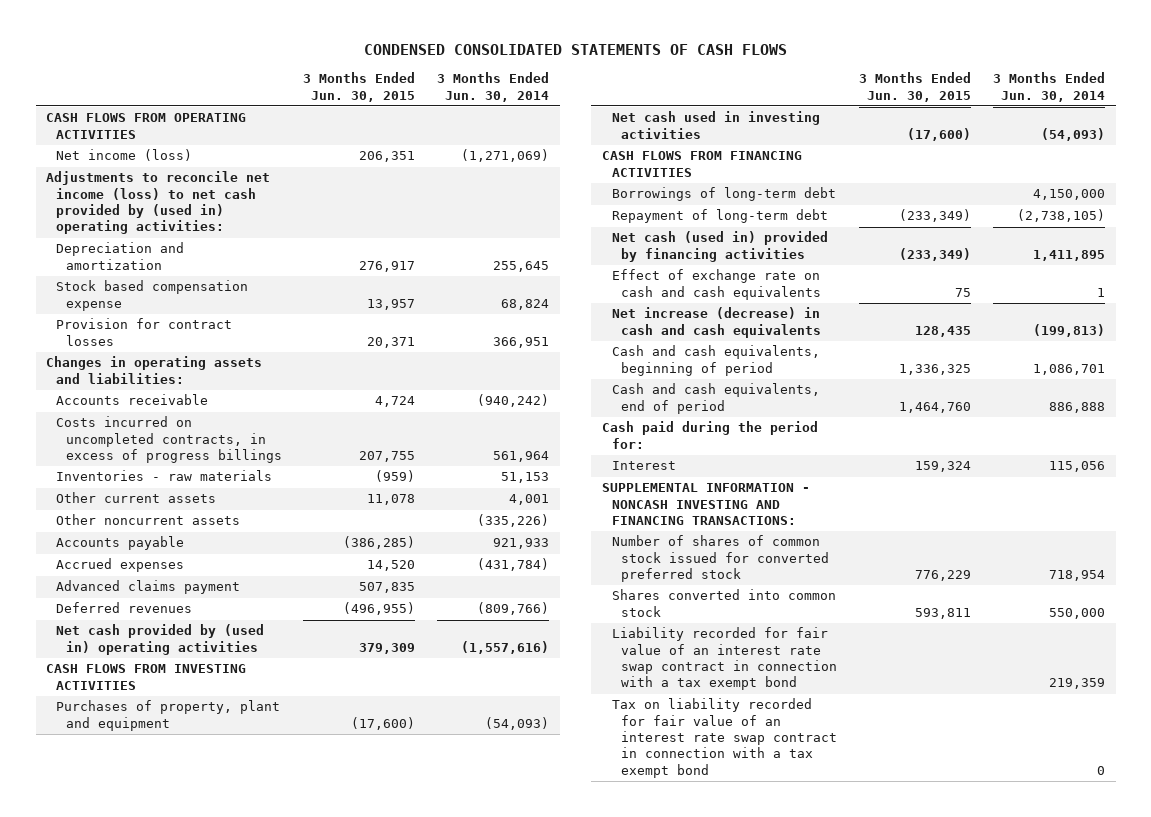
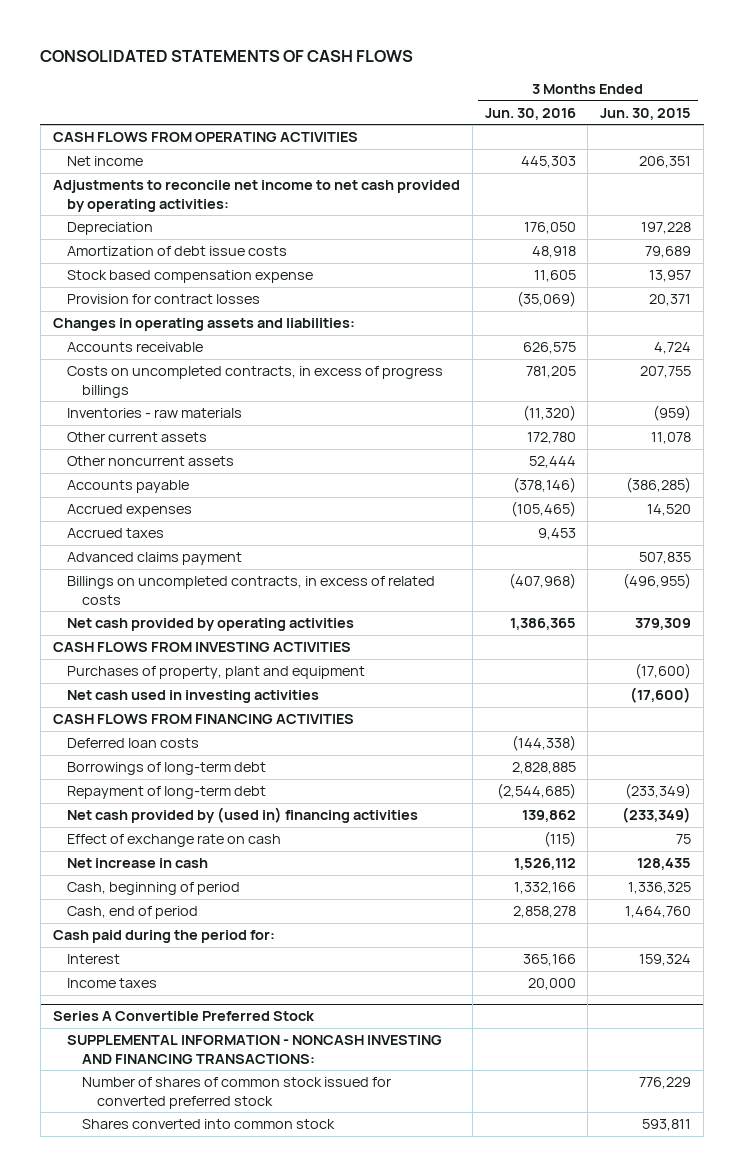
- CONDENSED CONSOLIDATED STATEMENTS OF CASH FLOWS
+ CONSOLIDATED STATEMENTS OF CASH FLOWS
- | 3 Months Ended Jun. 30, 2015 | 3 Months Ended Jun. 30, 2014
+ | 3 Months Ended Jun. 30, 2016 | 3 Months Ended Jun. 30, 2015
- Net income (loss) | 206,351 | (1,271,069)
- Adjustments to reconcile net income (loss) to net cash provided by (used in) operating activities:
- Depreciation and amortization | 276,917 | 255,645
+ Net income | 445,303 | 206,351
+ Adjustments to reconcile net income to net cash provided by operating activities:
+ Depreciation | 176,050 | 197,228
+ Amortization of debt issue costs | 48,918 | 79,689
- Costs incurred on uncompleted contracts, in excess of progress billings | 207,755 | 561,964
+ Costs on uncompleted contracts, in excess of progress billings | 781,205 | 207,755
+ Accrued taxes | 9,453 |
- Deferred revenues | (496,955) | (809,766)
- Net cash provided by (used in) operating activities | 379,309 | (1,557,616)
+ Billings on uncompleted contracts, in excess of related costs | (407,968) | (496,955)
+ Net cash provided by operating activities | 1,386,365 | 379,309
+ Deferred loan costs | (144,338) |
- Net cash (used in) provided by financing activities | (233,349) | 1,411,895
- Effect of exchange rate on cash and cash equivalents | 75 | 1
- Net increase (decrease) in cash and cash equivalents | 128,435 | (199,813)
- Cash and cash equivalents, beginning of period | 1,336,325 | 1,086,701
- Cash and cash equivalents, end of period | 1,464,760 | 886,888
+ Net cash provided by (used in) financing activities | 139,862 | (233,349)
+ Effect of exchange rate on cash | (115) | 75
+ Net increase in cash | 1,526,112 | 128,435
+ Cash, beginning of period | 1,332,166 | 1,336,325
+ Cash, end of period | 2,858,278 | 1,464,760
+ Income taxes | 20,000 |
+ Series A Convertible Preferred Stock
- Liability recorded for fair value of an interest rate swap contract in connection with a tax exempt bond | | 219,359
- Tax on liability recorded for fair value of an interest rate swap contract in connection with a tax exempt bond | | 0

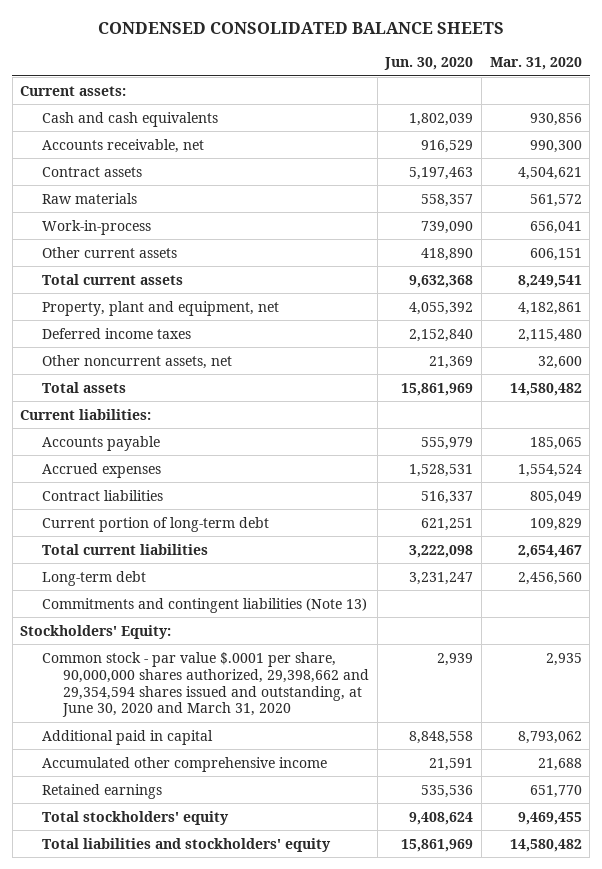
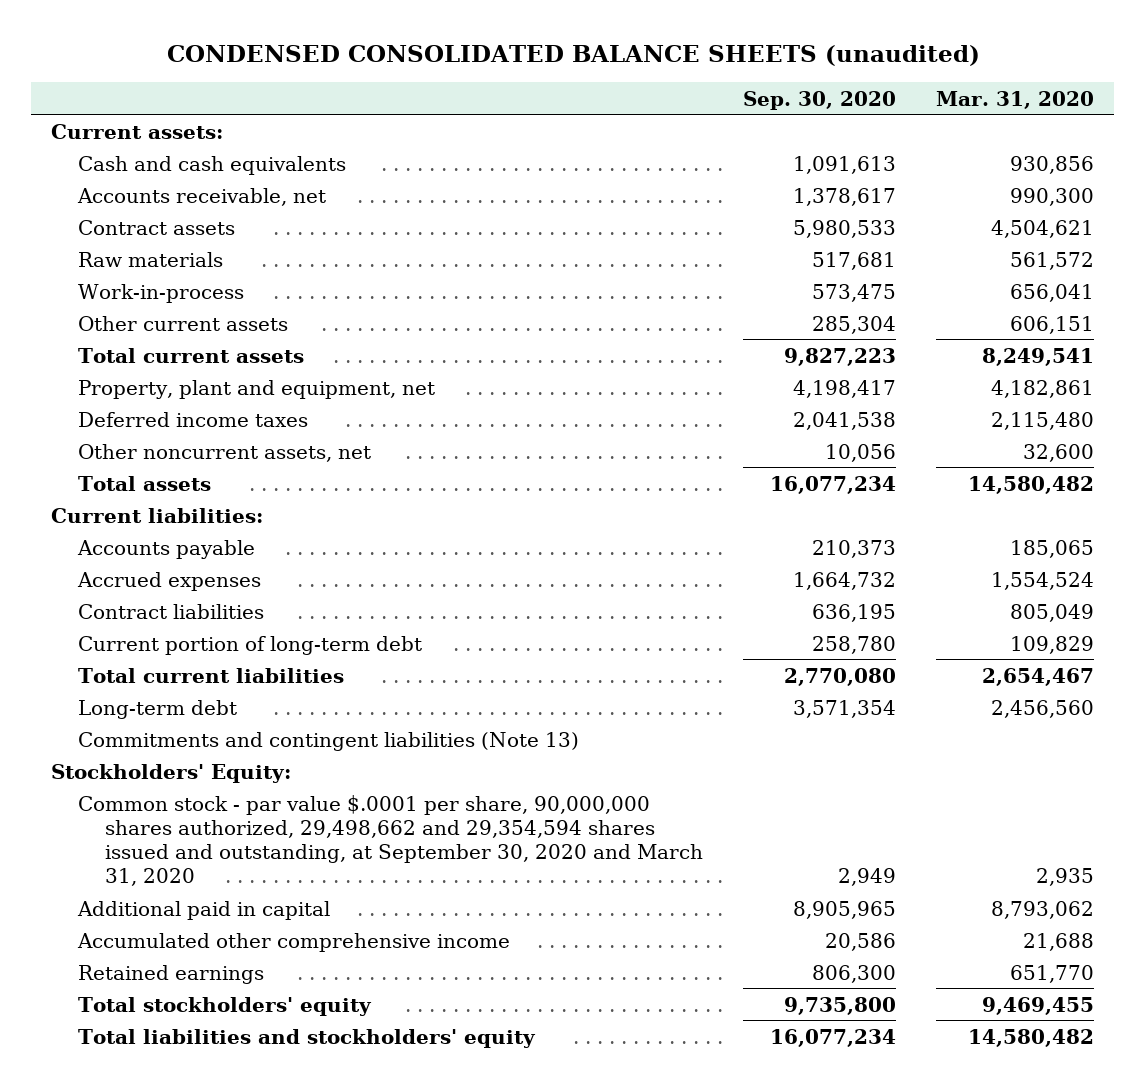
- CONDENSED CONSOLIDATED BALANCE SHEETS
+ CONDENSED CONSOLIDATED BALANCE SHEETS (unaudited)
- | Jun. 30, 2020 | Mar. 31, 2020
+ | Sep. 30, 2020 | Mar. 31, 2020
- Common stock - par value $.0001 per share, 90,000,000 shares authorized, 29,398,662 and 29,354,594 shares issued and outstanding, at June 30, 2020 and March 31, 2020 | 2,939 | 2,935
+ Common stock - par value $.0001 per share, 90,000,000 shares authorized, 29,498,662 and 29,354,594 shares issued and outstanding, at September 30, 2020 and March 31, 2020 | 2,949 | 2,935

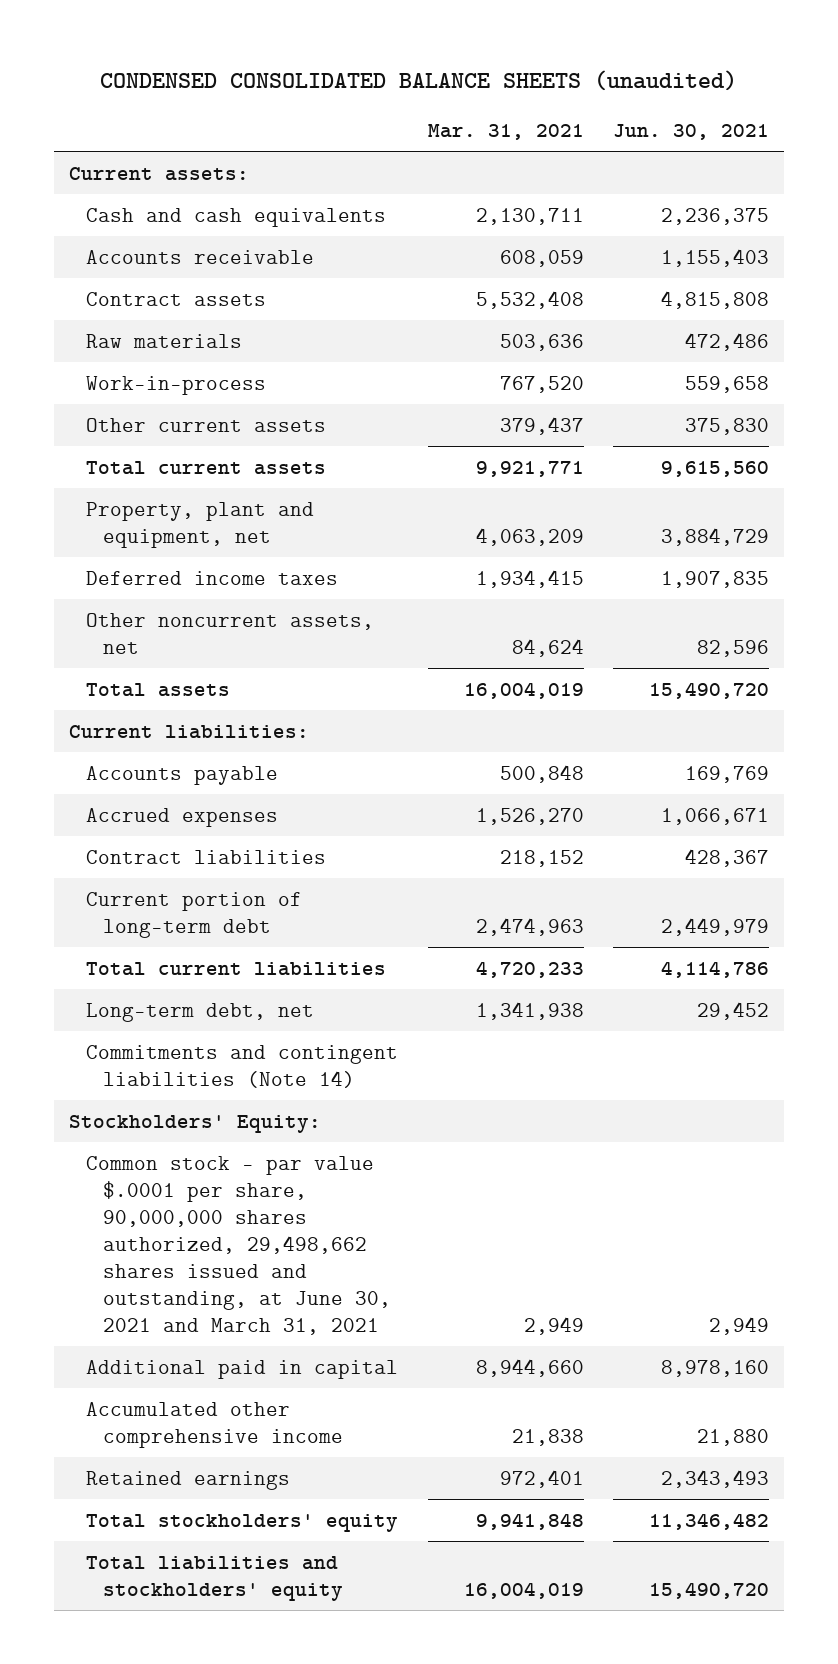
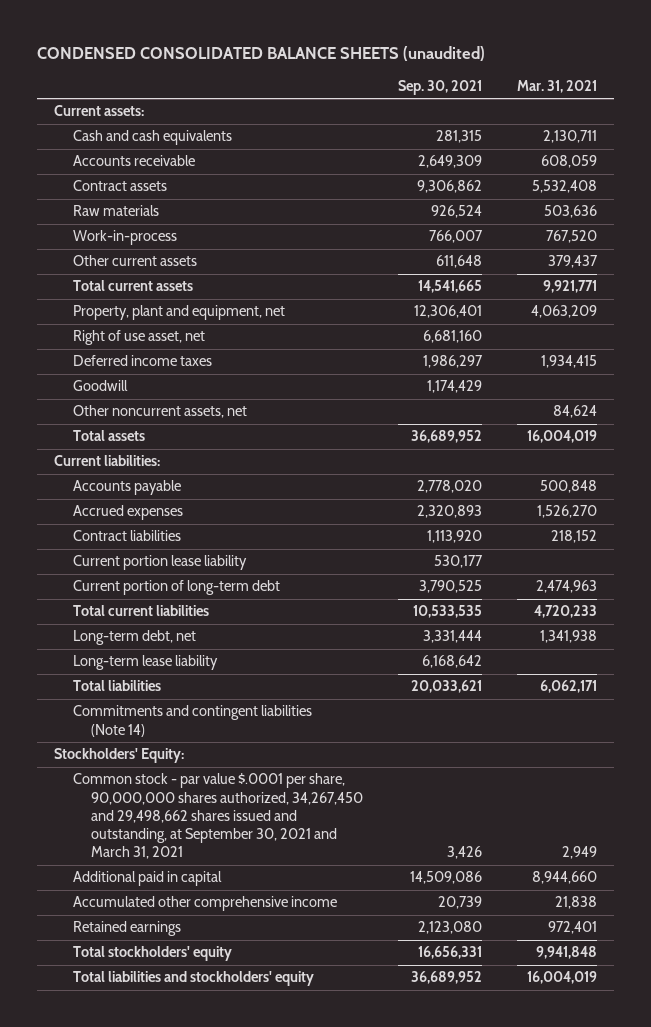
- | Mar. 31, 2021 | Jun. 30, 2021
+ | Sep. 30, 2021 | Mar. 31, 2021
+ Right of use asset, net | 6,681,160 |
+ Goodwill | 1,174,429 |
+ Current portion lease liability | 530,177 |
+ Long-term lease liability | 6,168,642 |
+ Total liabilities | 20,033,621 | 6,062,171
- Common stock - par value $.0001 per share, 90,000,000 shares authorized, 29,498,662 shares issued and outstanding, at June 30, 2021 and March 31, 2021 | 2,949 | 2,949
+ Common stock - par value $.0001 per share, 90,000,000 shares authorized, 34,267,450 and 29,498,662 shares issued and outstanding, at September 30, 2021 and March 31, 2021 | 3,426 | 2,949

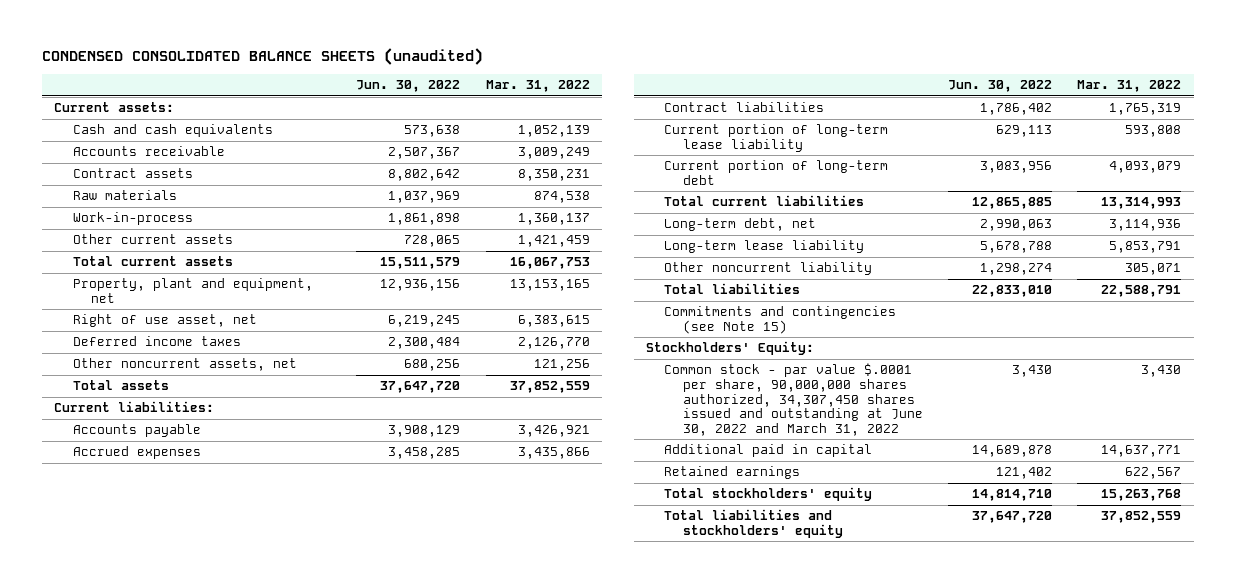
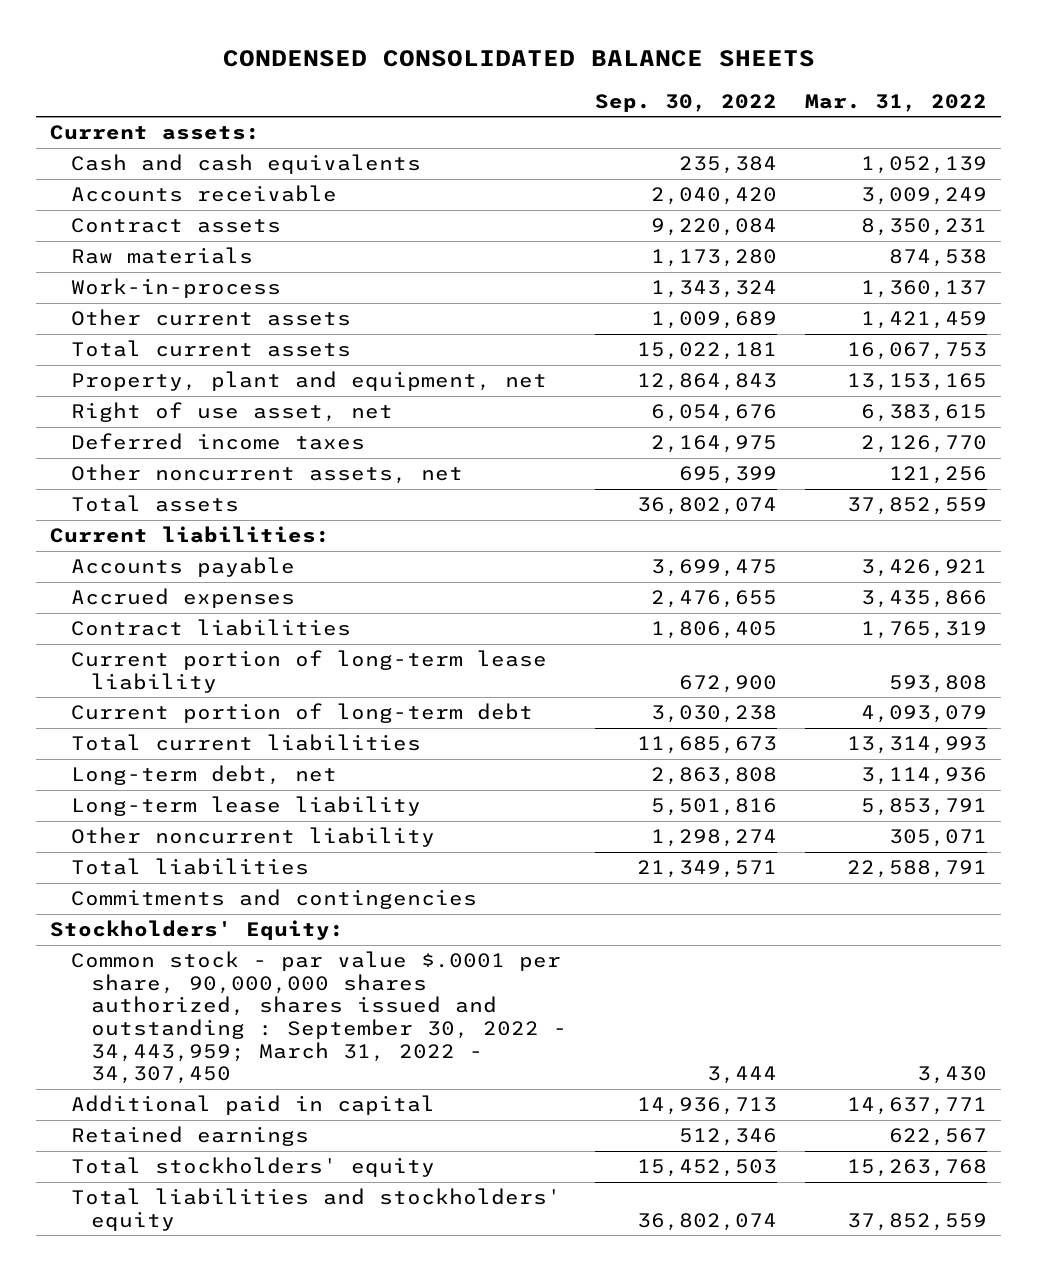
- CONDENSED CONSOLIDATED BALANCE SHEETS (unaudited)
+ CONDENSED CONSOLIDATED BALANCE SHEETS
- | Jun. 30, 2022 | Mar. 31, 2022
+ | Sep. 30, 2022 | Mar. 31, 2022
- Commitments and contingencies (see Note 15)
+ Commitments and contingencies
- Common stock - par value $.0001 per share, 90,000,000 shares authorized, 34,307,450 shares issued and outstanding at June 30, 2022 and March 31, 2022 | 3,430 | 3,430
+ Common stock - par value $.0001 per share, 90,000,000 shares authorized, shares issued and outstanding : September 30, 2022 - 34,443,959; March 31, 2022 - 34,307,450 | 3,444 | 3,430

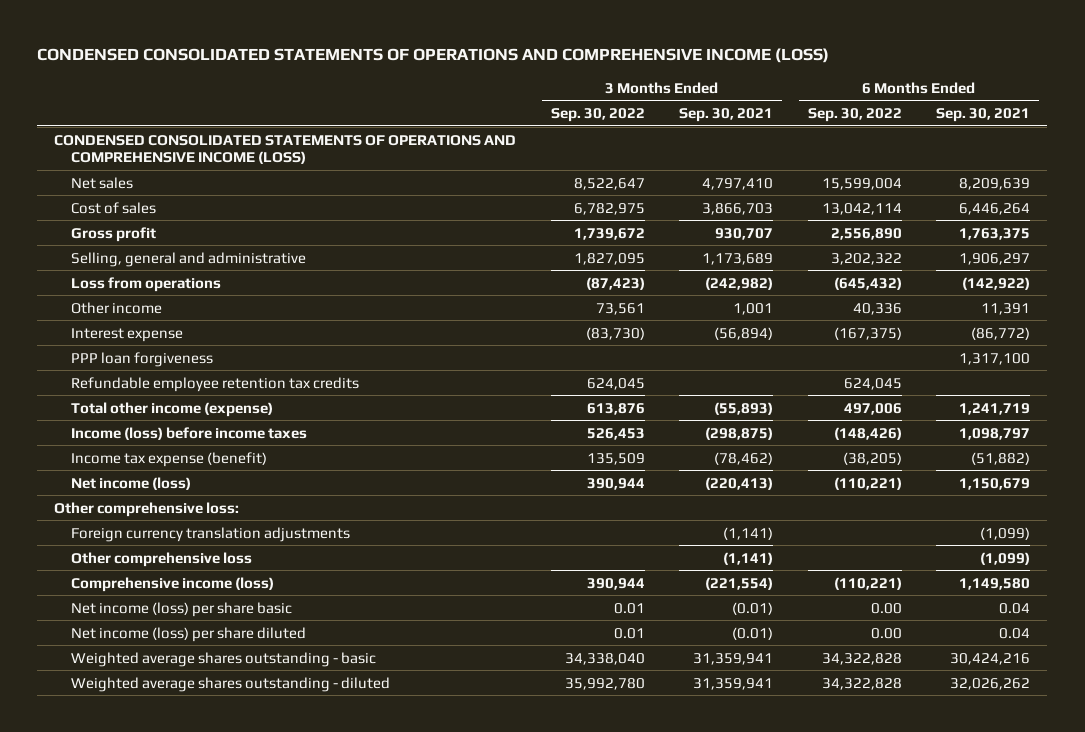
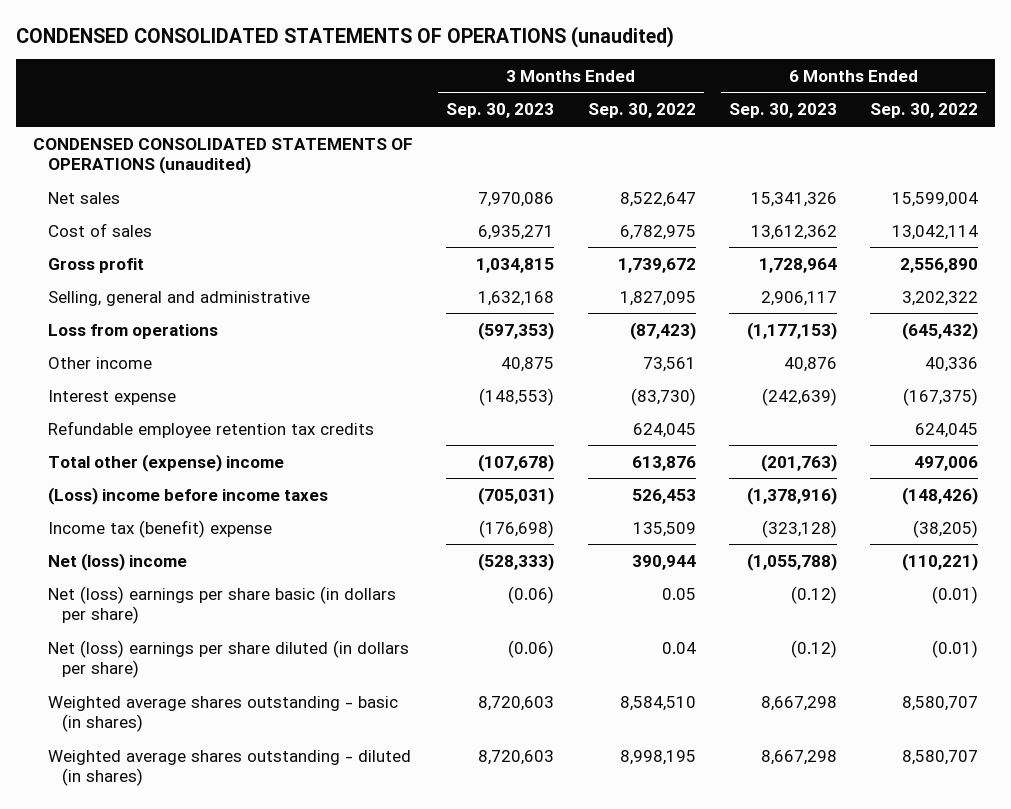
- CONDENSED CONSOLIDATED STATEMENTS OF OPERATIONS AND COMPREHENSIVE INCOME (LOSS)
+ CONDENSED CONSOLIDATED STATEMENTS OF OPERATIONS (unaudited)
- | 3 Months Ended Sep. 30, 2022 | 3 Months Ended Sep. 30, 2021 | 6 Months Ended Sep. 30, 2022 | 6 Months Ended Sep. 30, 2021
+ | 3 Months Ended Sep. 30, 2023 | 3 Months Ended Sep. 30, 2022 | 6 Months Ended Sep. 30, 2023 | 6 Months Ended Sep. 30, 2022
- CONDENSED CONSOLIDATED STATEMENTS OF OPERATIONS AND COMPREHENSIVE INCOME (LOSS)
+ CONDENSED CONSOLIDATED STATEMENTS OF OPERATIONS (unaudited)
- PPP loan forgiveness | | | | 1,317,100
- Total other income (expense) | 613,876 | (55,893) | 497,006 | 1,241,719
- Income (loss) before income taxes | 526,453 | (298,875) | (148,426) | 1,098,797
- Income tax expense (benefit) | 135,509 | (78,462) | (38,205) | (51,882)
- Net income (loss) | 390,944 | (220,413) | (110,221) | 1,150,679
- Other comprehensive loss:
- Foreign currency translation adjustments | | (1,141) | | (1,099)
- Other comprehensive loss | | (1,141) | | (1,099)
- Comprehensive income (loss) | 390,944 | (221,554) | (110,221) | 1,149,580
- Net income (loss) per share basic | 0.01 | (0.01) | 0.00 | 0.04
- Net income (loss) per share diluted | 0.01 | (0.01) | 0.00 | 0.04
- Weighted average shares outstanding - basic | 34,338,040 | 31,359,941 | 34,322,828 | 30,424,216
- Weighted average shares outstanding - diluted | 35,992,780 | 31,359,941 | 34,322,828 | 32,026,262
+ Total other (expense) income | (107,678) | 613,876 | (201,763) | 497,006
+ (Loss) income before income taxes | (705,031) | 526,453 | (1,378,916) | (148,426)
+ Income tax (benefit) expense | (176,698) | 135,509 | (323,128) | (38,205)
+ Net (loss) income | (528,333) | 390,944 | (1,055,788) | (110,221)
+ Net (loss) earnings per share basic (in dollars per share) | (0.06) | 0.05 | (0.12) | (0.01)
+ Net (loss) earnings per share diluted (in dollars per share) | (0.06) | 0.04 | (0.12) | (0.01)
+ Weighted average shares outstanding - basic (in shares) | 8,720,603 | 8,584,510 | 8,667,298 | 8,580,707
+ Weighted average shares outstanding - diluted (in shares) | 8,720,603 | 8,998,195 | 8,667,298 | 8,580,707

